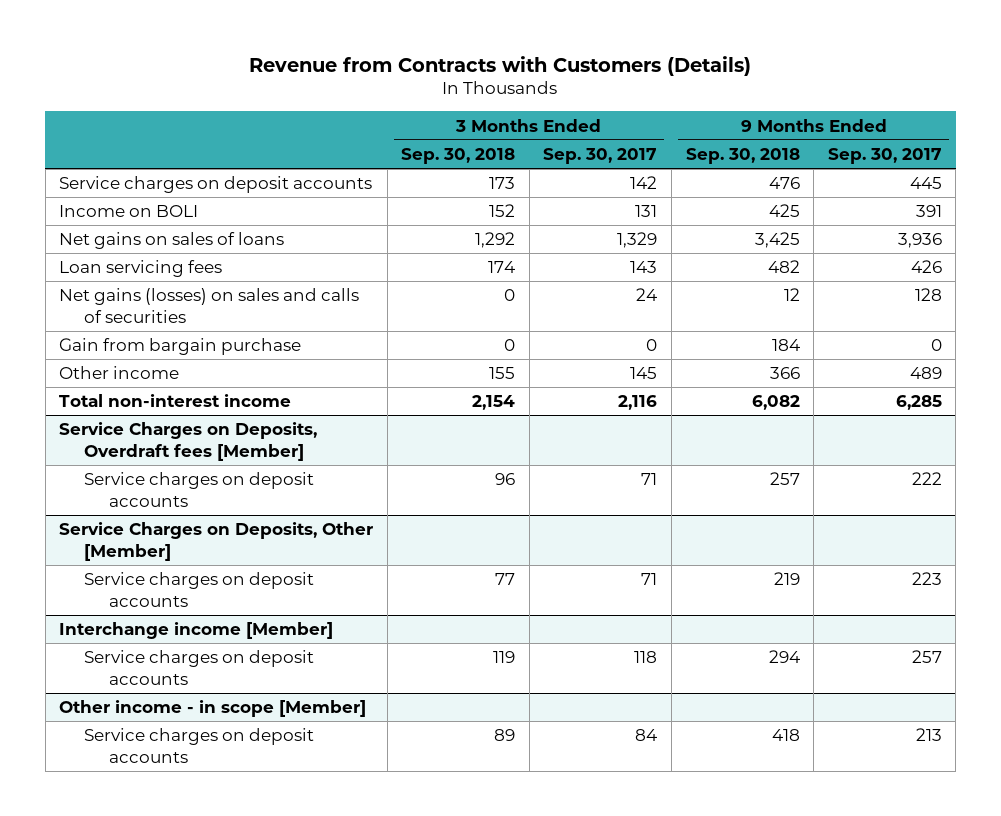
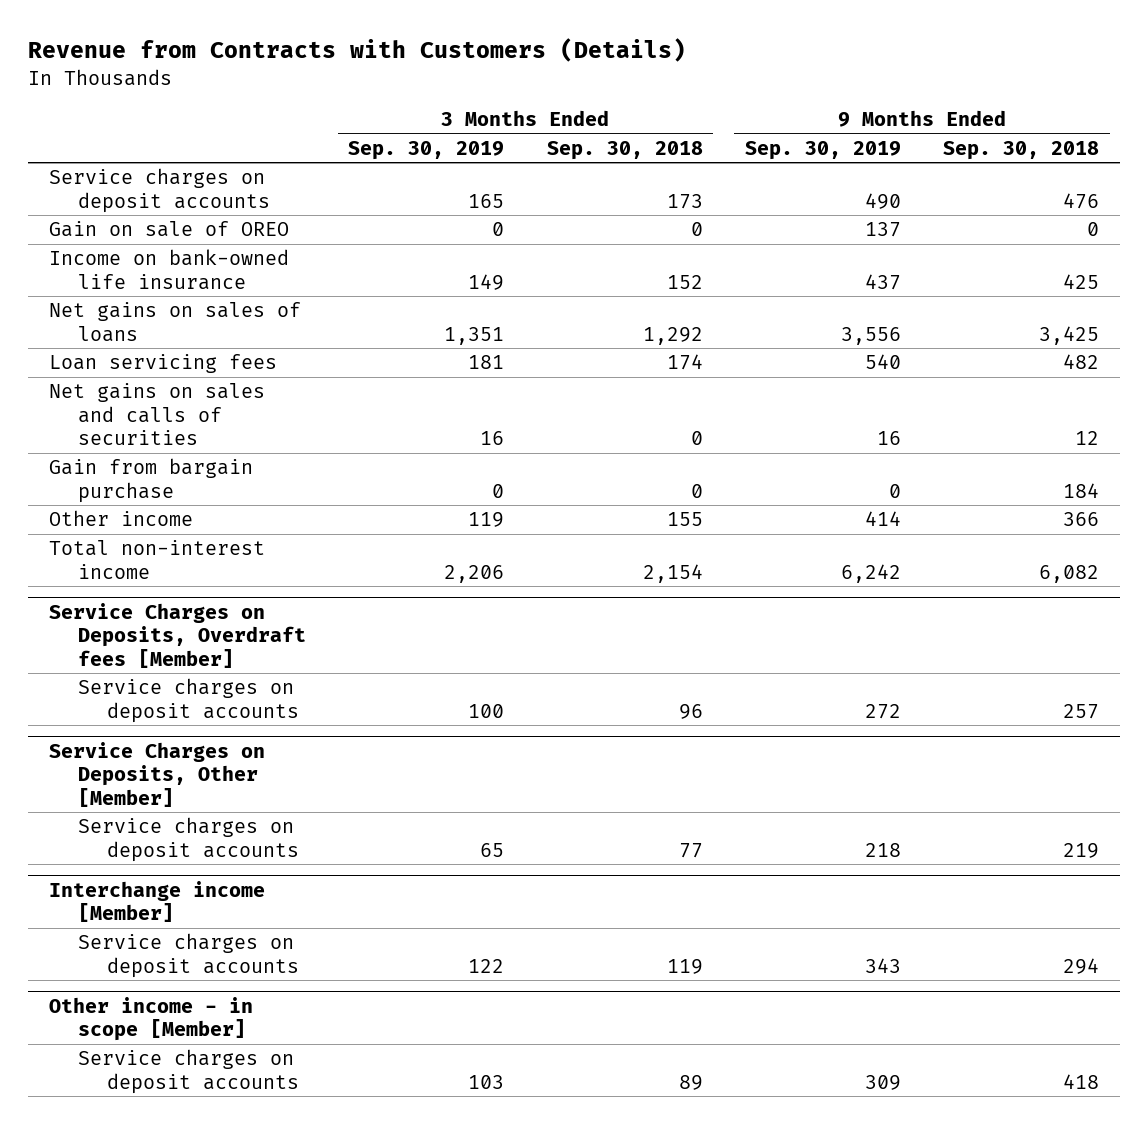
- | 3 Months Ended Sep. 30, 2018 | 3 Months Ended Sep. 30, 2017 | 9 Months Ended Sep. 30, 2018 | 9 Months Ended Sep. 30, 2017
+ | 3 Months Ended Sep. 30, 2019 | 3 Months Ended Sep. 30, 2018 | 9 Months Ended Sep. 30, 2019 | 9 Months Ended Sep. 30, 2018
- Income on BOLI | 152 | 131 | 425 | 391
+ Gain on sale of OREO | 0 | 0 | 137 | 0
+ Income on bank-owned life insurance | 149 | 152 | 437 | 425
- Net gains (losses) on sales and calls of securities | 0 | 24 | 12 | 128
+ Net gains on sales and calls of securities | 16 | 0 | 16 | 12

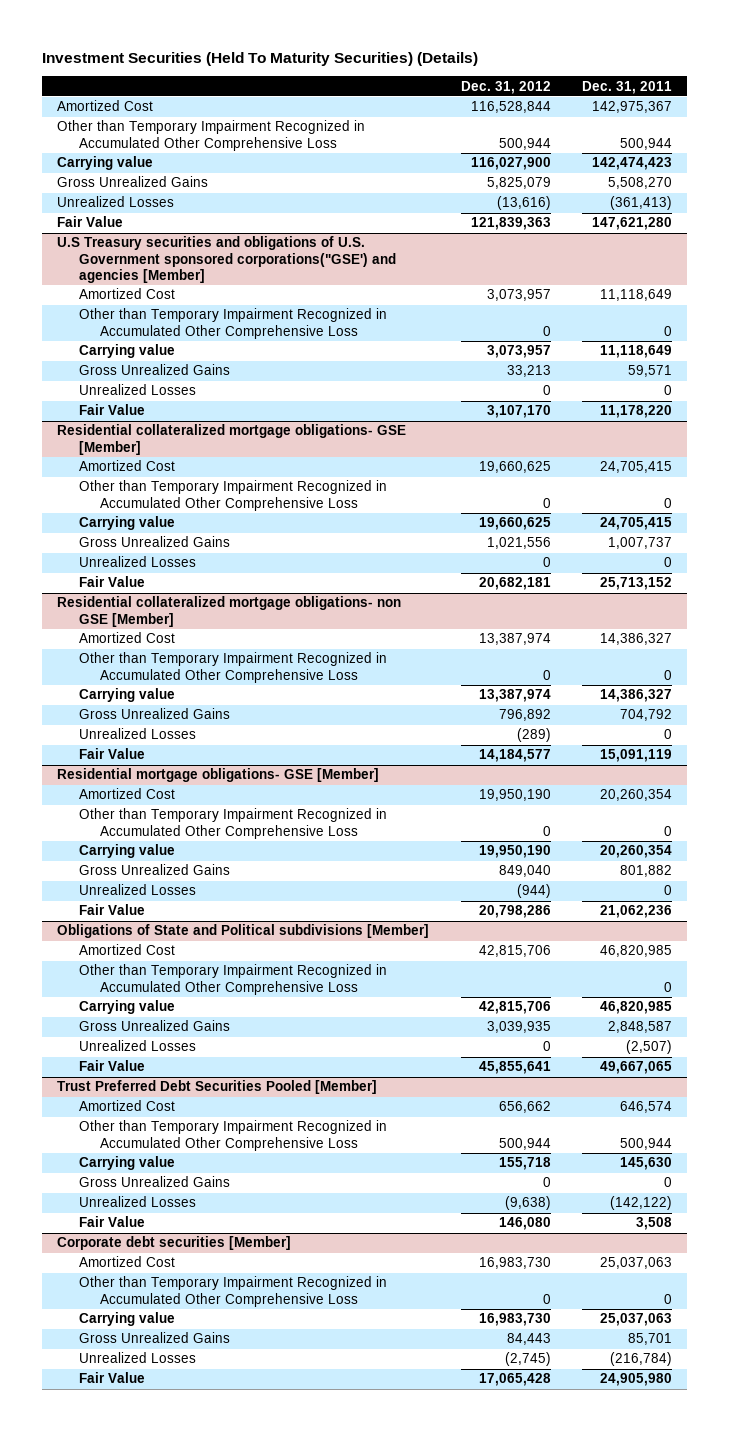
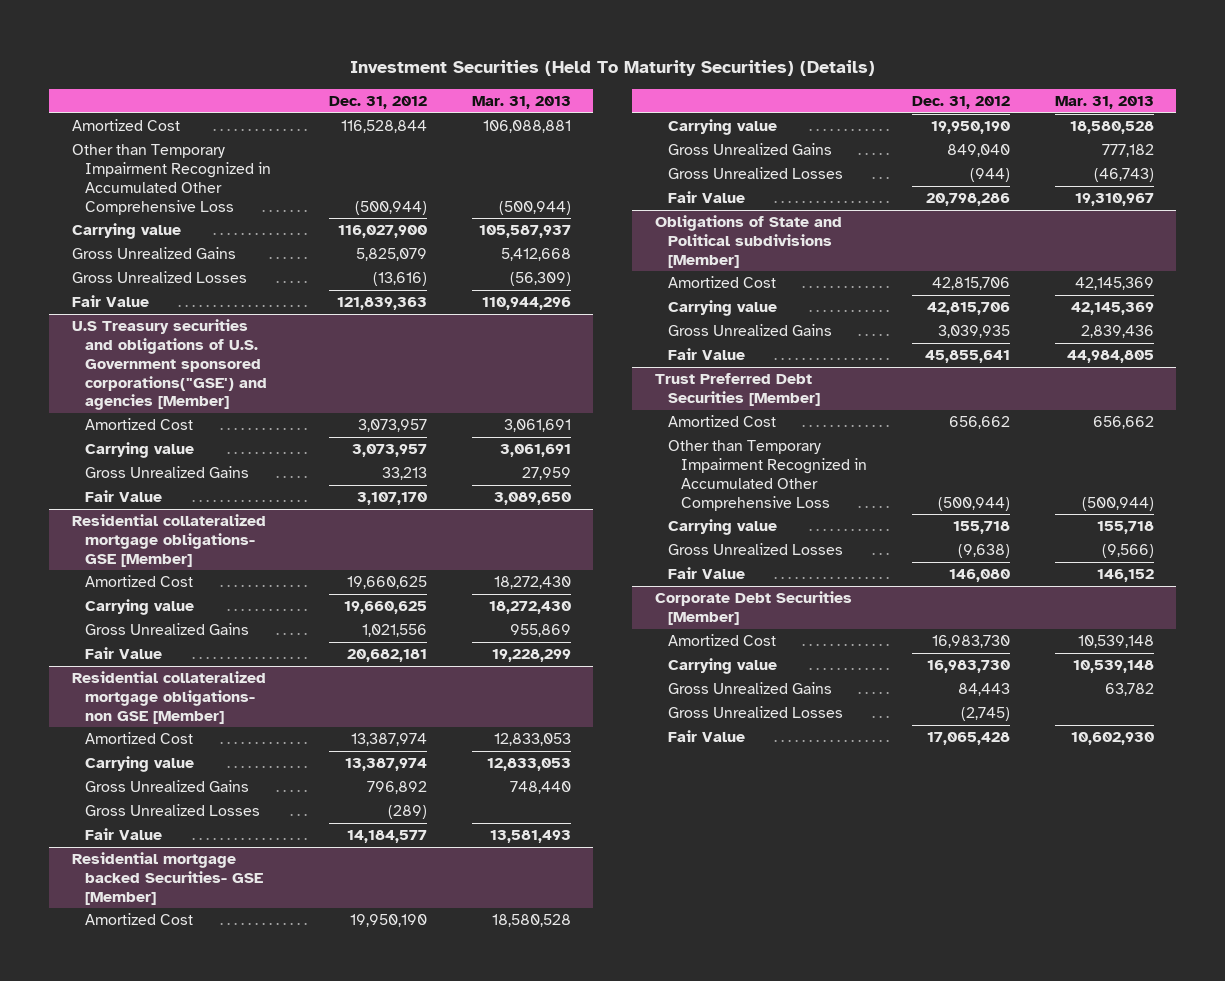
- | Dec. 31, 2012 | Dec. 31, 2011
+ | Dec. 31, 2012 | Mar. 31, 2013
- Other than Temporary Impairment Recognized in Accumulated Other Comprehensive Loss | 500,944 | 500,944
+ Other than Temporary Impairment Recognized in Accumulated Other Comprehensive Loss | (500,944) | (500,944)
- Unrealized Losses | (13,616) | (361,413)
+ Gross Unrealized Losses | (13,616) | (56,309)
@ U.S Treasury securities and obligations of U.S. Government sponsored corporations("GSE') and agencies [Member]
- Other than Temporary Impairment Recognized in Accumulated Other Comprehensive Loss | 0 | 0
- Unrealized Losses | 0 | 0
@ Residential collateralized mortgage obligations- GSE [Member]
- Other than Temporary Impairment Recognized in Accumulated Other Comprehensive Loss | 0 | 0
- Unrealized Losses | 0 | 0
@ Residential collateralized mortgage obligations- non GSE [Member]
- Other than Temporary Impairment Recognized in Accumulated Other Comprehensive Loss | 0 | 0
- Unrealized Losses | (289) | 0
+ Gross Unrealized Losses | (289) |
- Residential mortgage obligations- GSE [Member]
+ Residential mortgage backed Securities- GSE [Member]
- Other than Temporary Impairment Recognized in Accumulated Other Comprehensive Loss | 0 | 0
- Unrealized Losses | (944) | 0
+ Gross Unrealized Losses | (944) | (46,743)
@ Obligations of State and Political subdivisions [Member]
- Other than Temporary Impairment Recognized in Accumulated Other Comprehensive Loss | | 0
- Unrealized Losses | 0 | (2,507)
- Trust Preferred Debt Securities Pooled [Member]
+ Trust Preferred Debt Securities [Member]
- Other than Temporary Impairment Recognized in Accumulated Other Comprehensive Loss | 500,944 | 500,944
+ Other than Temporary Impairment Recognized in Accumulated Other Comprehensive Loss | (500,944) | (500,944)
- Gross Unrealized Gains | 0 | 0
- Unrealized Losses | (9,638) | (142,122)
+ Gross Unrealized Losses | (9,638) | (9,566)
- Corporate debt securities [Member]
+ Corporate Debt Securities [Member]
- Other than Temporary Impairment Recognized in Accumulated Other Comprehensive Loss | 0 | 0
- Unrealized Losses | (2,745) | (216,784)
+ Gross Unrealized Losses | (2,745) |

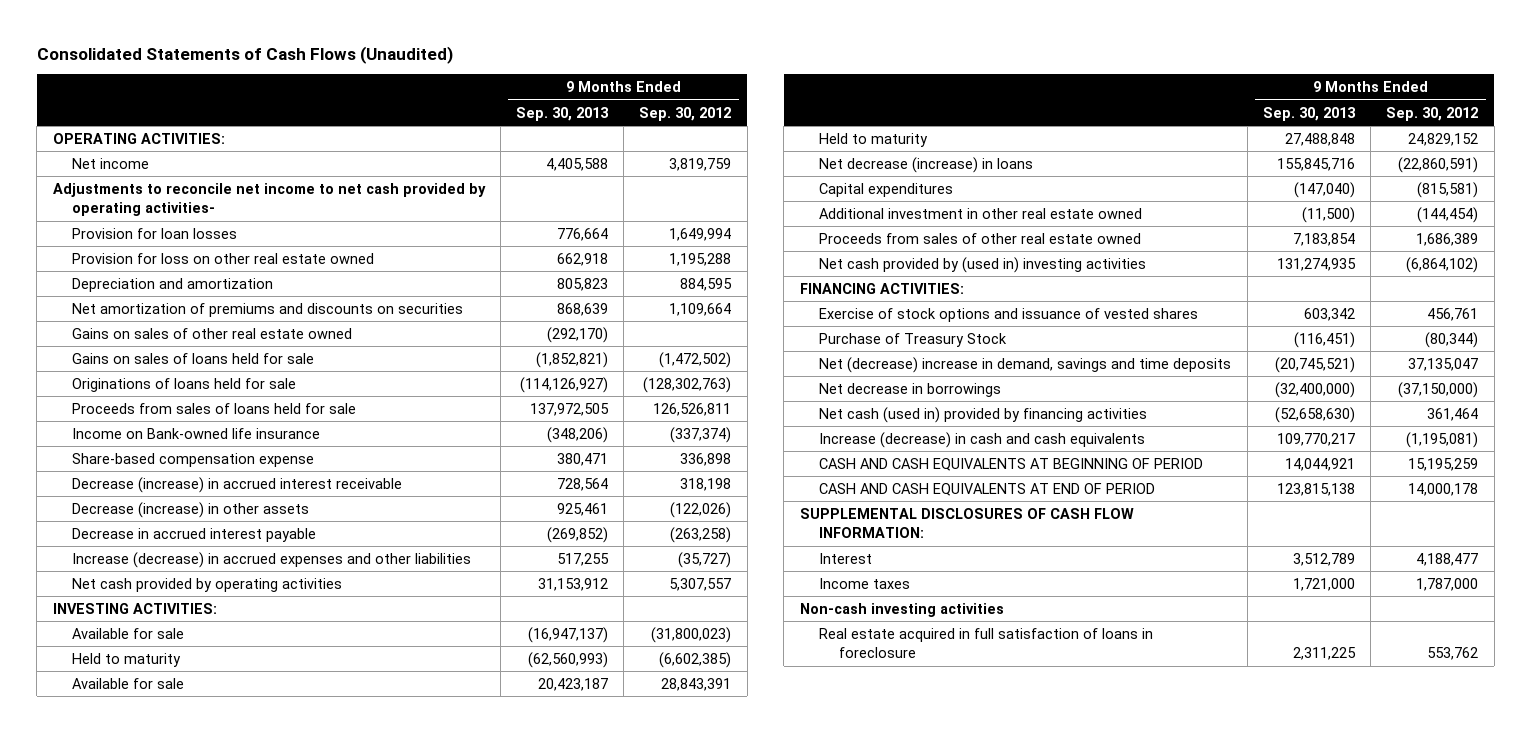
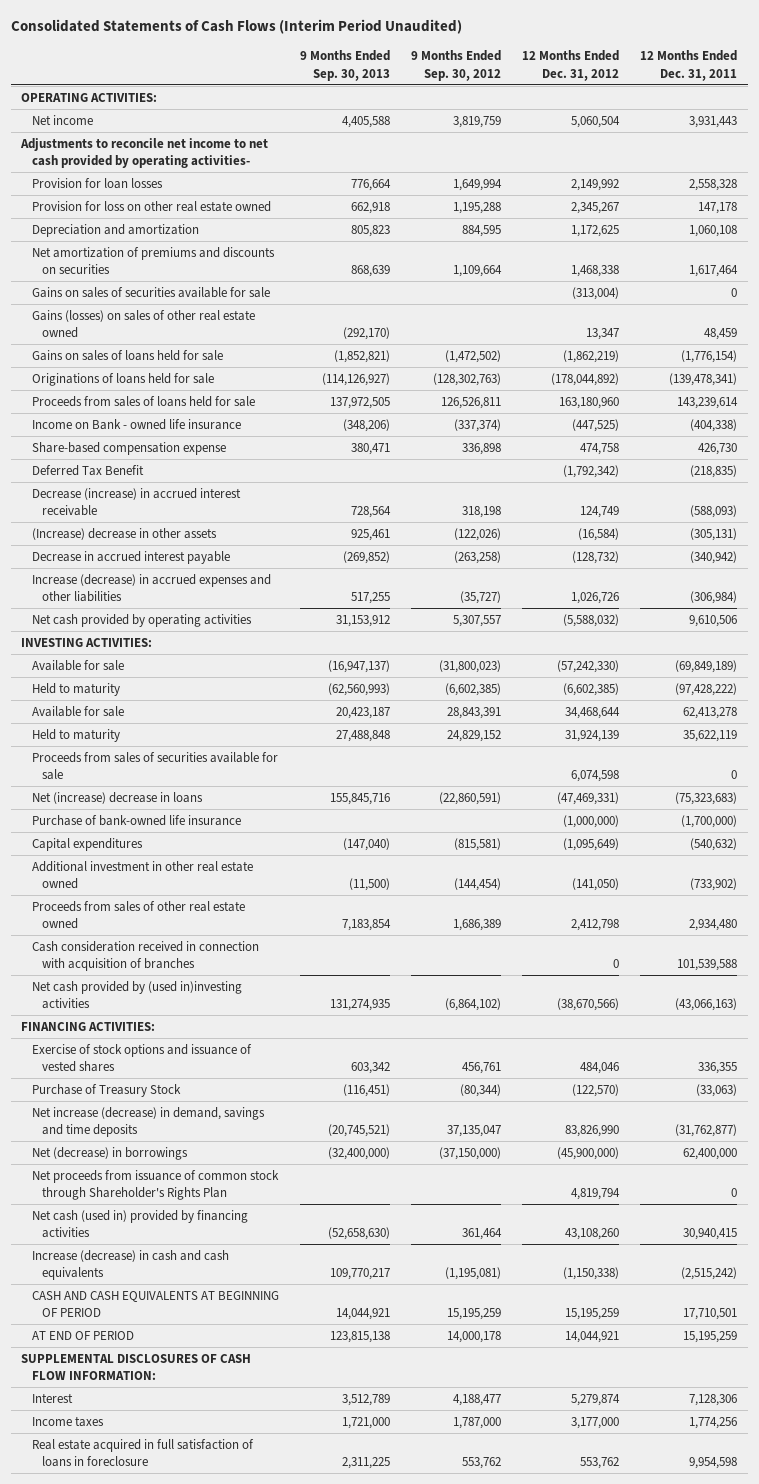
- Consolidated Statements of Cash Flows (Unaudited)
+ Consolidated Statements of Cash Flows (Interim Period Unaudited)
- | 9 Months Ended Sep. 30, 2013 | 9 Months Ended Sep. 30, 2012
+ | 9 Months Ended Sep. 30, 2013 | 9 Months Ended Sep. 30, 2012 | 12 Months Ended Dec. 31, 2012 | 12 Months Ended Dec. 31, 2011
- Gains on sales of other real estate owned | (292,170) |
+ Gains on sales of securities available for sale | | | (313,004) | 0
+ Gains (losses) on sales of other real estate owned | (292,170) | | 13,347 | 48,459
- Income on Bank-owned life insurance | (348,206) | (337,374)
+ Income on Bank - owned life insurance | (348,206) | (337,374) | (447,525) | (404,338)
+ Deferred Tax Benefit | | | (1,792,342) | (218,835)
- Decrease (increase) in other assets | 925,461 | (122,026)
+ (Increase) decrease in other assets | 925,461 | (122,026) | (16,584) | (305,131)
- Net decrease (increase) in loans | 155,845,716 | (22,860,591)
+ Proceeds from sales of securities available for sale | | | 6,074,598 | 0
+ Net (increase) decrease in loans | 155,845,716 | (22,860,591) | (47,469,331) | (75,323,683)
+ Purchase of bank-owned life insurance | | | (1,000,000) | (1,700,000)
- Net cash provided by (used in) investing activities | 131,274,935 | (6,864,102)
+ Cash consideration received in connection with acquisition of branches | | | 0 | 101,539,588
+ Net cash provided by (used in)investing activities | 131,274,935 | (6,864,102) | (38,670,566) | (43,066,163)
- Net (decrease) increase in demand, savings and time deposits | (20,745,521) | 37,135,047
- Net decrease in borrowings | (32,400,000) | (37,150,000)
+ Net increase (decrease) in demand, savings and time deposits | (20,745,521) | 37,135,047 | 83,826,990 | (31,762,877)
+ Net (decrease) in borrowings | (32,400,000) | (37,150,000) | (45,900,000) | 62,400,000
+ Net proceeds from issuance of common stock through Shareholder's Rights Plan | | | 4,819,794 | 0
- CASH AND CASH EQUIVALENTS AT END OF PERIOD | 123,815,138 | 14,000,178
+ AT END OF PERIOD | 123,815,138 | 14,000,178 | 14,044,921 | 15,195,259
- Non-cash investing activities

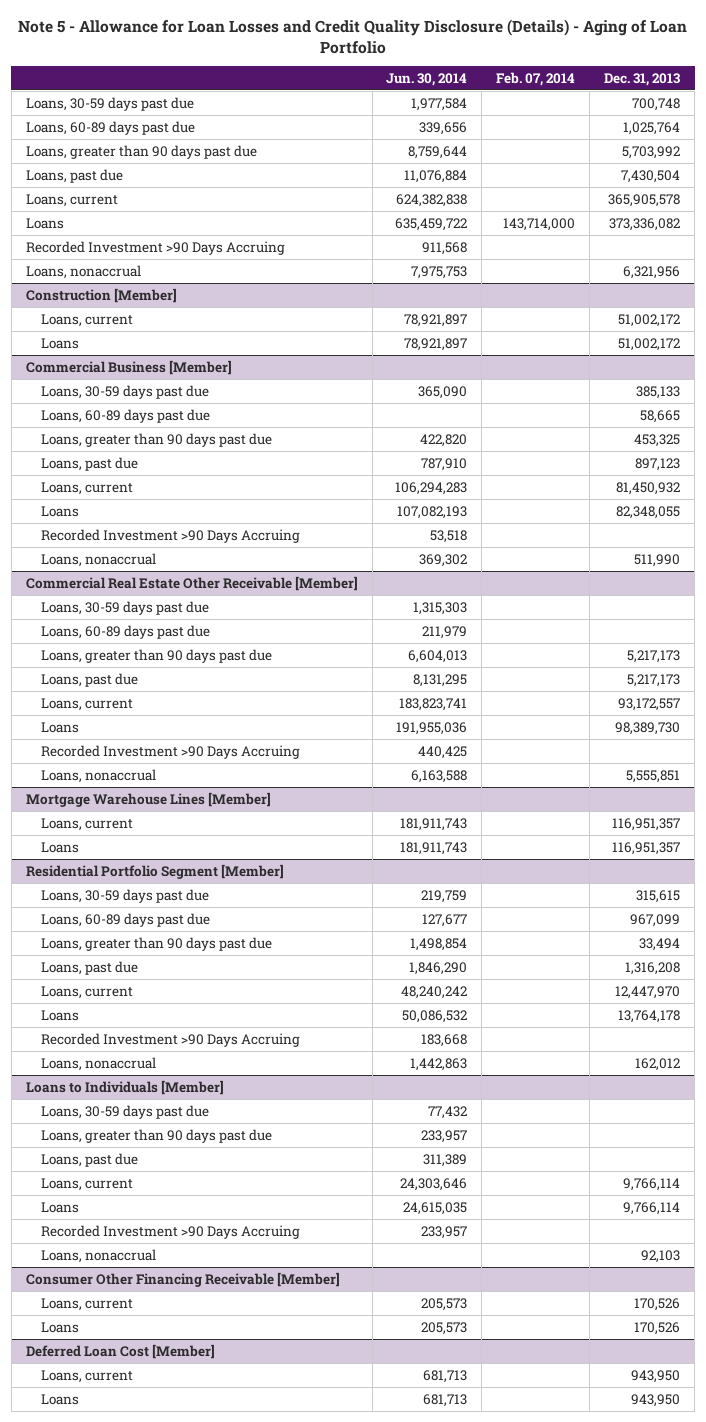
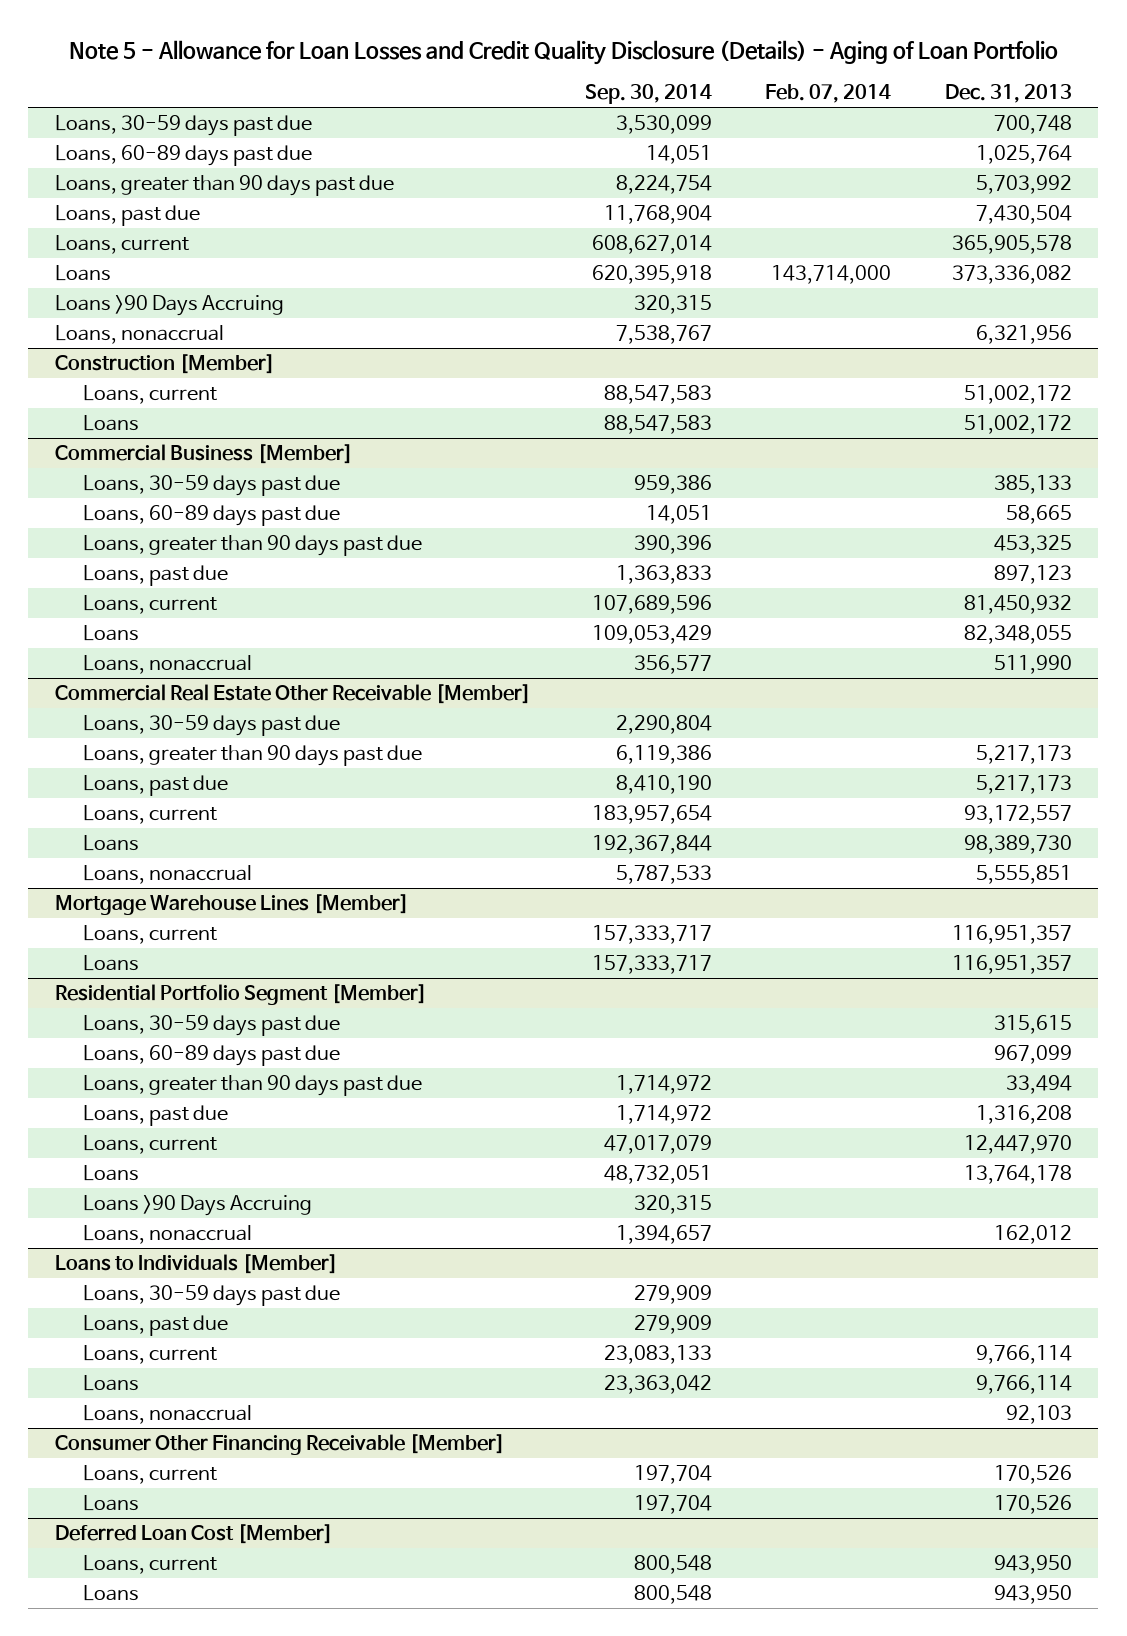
- | Jun. 30, 2014 | Feb. 07, 2014 | Dec. 31, 2013
+ | Sep. 30, 2014 | Feb. 07, 2014 | Dec. 31, 2013
- Recorded Investment >90 Days Accruing | 911,568 | |
+ Loans >90 Days Accruing | 320,315 | |
@ Commercial Business [Member]
- Recorded Investment >90 Days Accruing | 53,518 | |
@ Commercial Real Estate Other Receivable [Member]
- Loans, 60-89 days past due | 211,979 | |
- Recorded Investment >90 Days Accruing | 440,425 | |
@ Residential Portfolio Segment [Member]
- Recorded Investment >90 Days Accruing | 183,668 | |
+ Loans >90 Days Accruing | 320,315 | |
@ Loans to Individuals [Member]
- Loans, greater than 90 days past due | 233,957 | |
- Recorded Investment >90 Days Accruing | 233,957 | |

